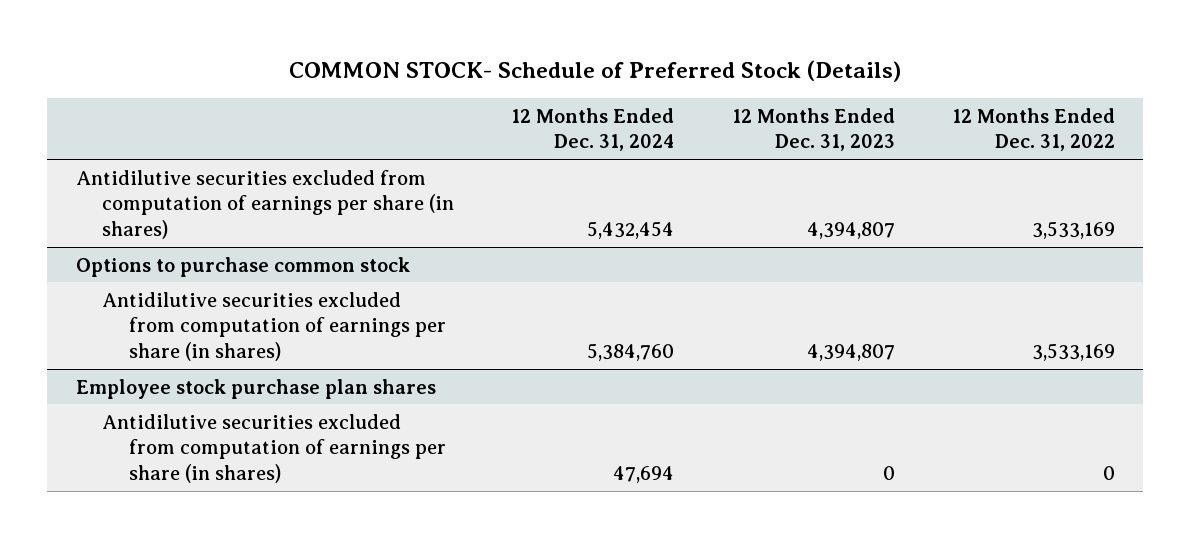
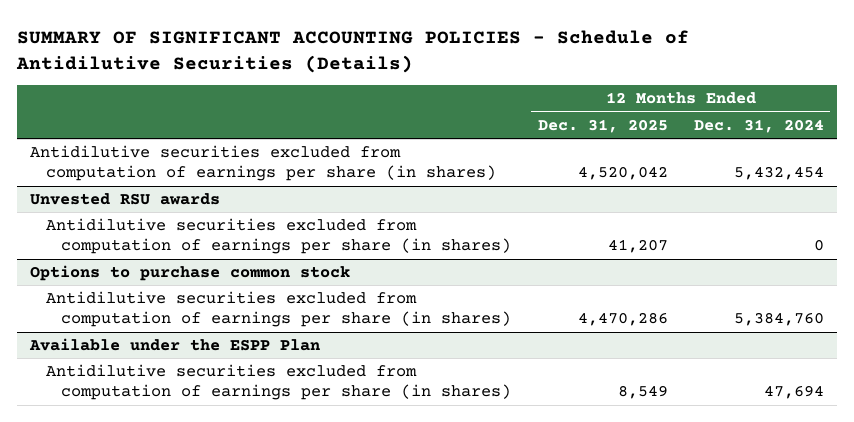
- COMMON STOCK- Schedule of Preferred Stock (Details)
+ SUMMARY OF SIGNIFICANT ACCOUNTING POLICIES - Schedule of Antidilutive Securities (Details)
- | 12 Months Ended Dec. 31, 2024 | 12 Months Ended Dec. 31, 2023 | 12 Months Ended Dec. 31, 2022
+ | 12 Months Ended Dec. 31, 2025 | 12 Months Ended Dec. 31, 2024
+ Unvested RSU awards
+ Antidilutive securities excluded from computation of earnings per share (in shares) | 41,207 | 0
- Employee stock purchase plan shares
+ Available under the ESPP Plan

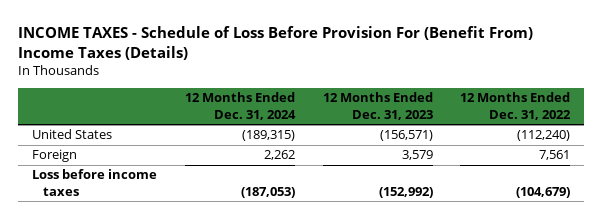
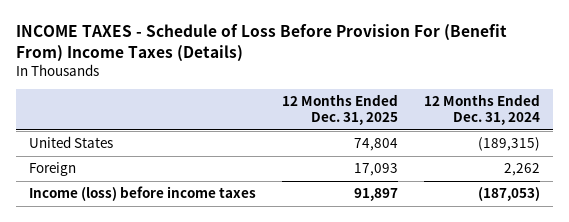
- | 12 Months Ended Dec. 31, 2024 | 12 Months Ended Dec. 31, 2023 | 12 Months Ended Dec. 31, 2022
+ | 12 Months Ended Dec. 31, 2025 | 12 Months Ended Dec. 31, 2024
- Loss before income taxes | (187,053) | (152,992) | (104,679)
+ Income (loss) before income taxes | 91,897 | (187,053)

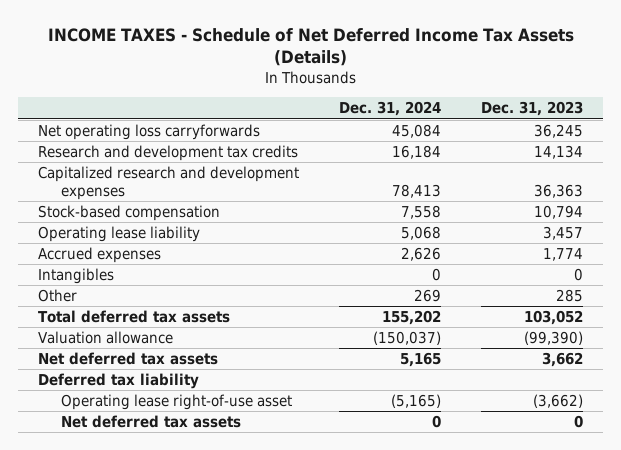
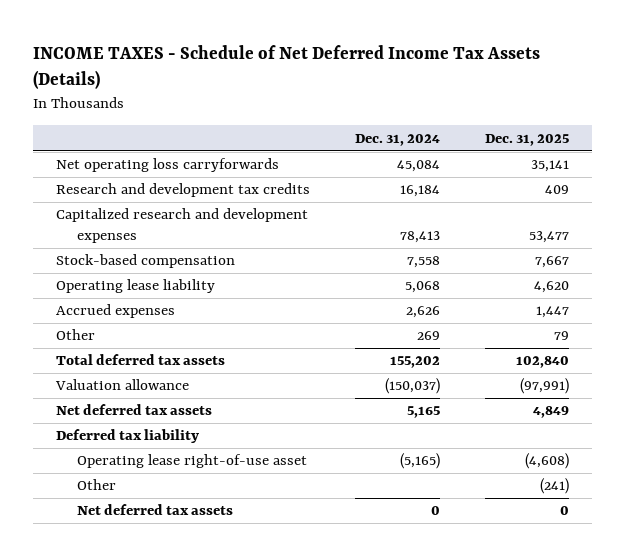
- | Dec. 31, 2024 | Dec. 31, 2023
+ | Dec. 31, 2024 | Dec. 31, 2025
- Intangibles | 0 | 0
+ Other | | (241)

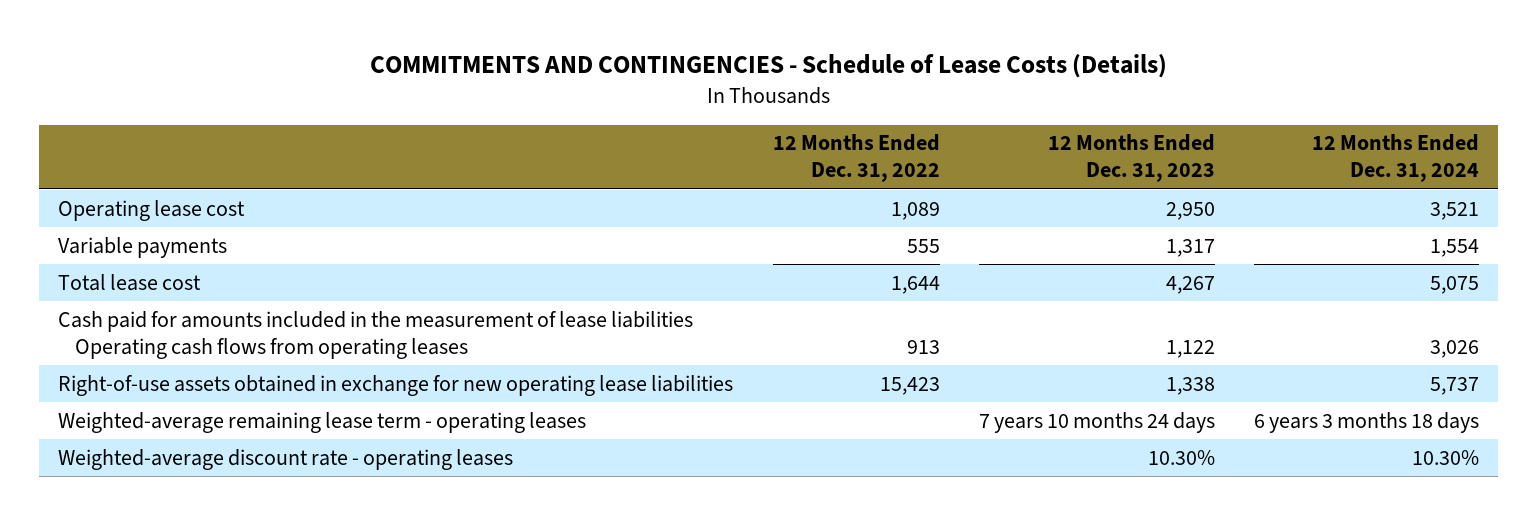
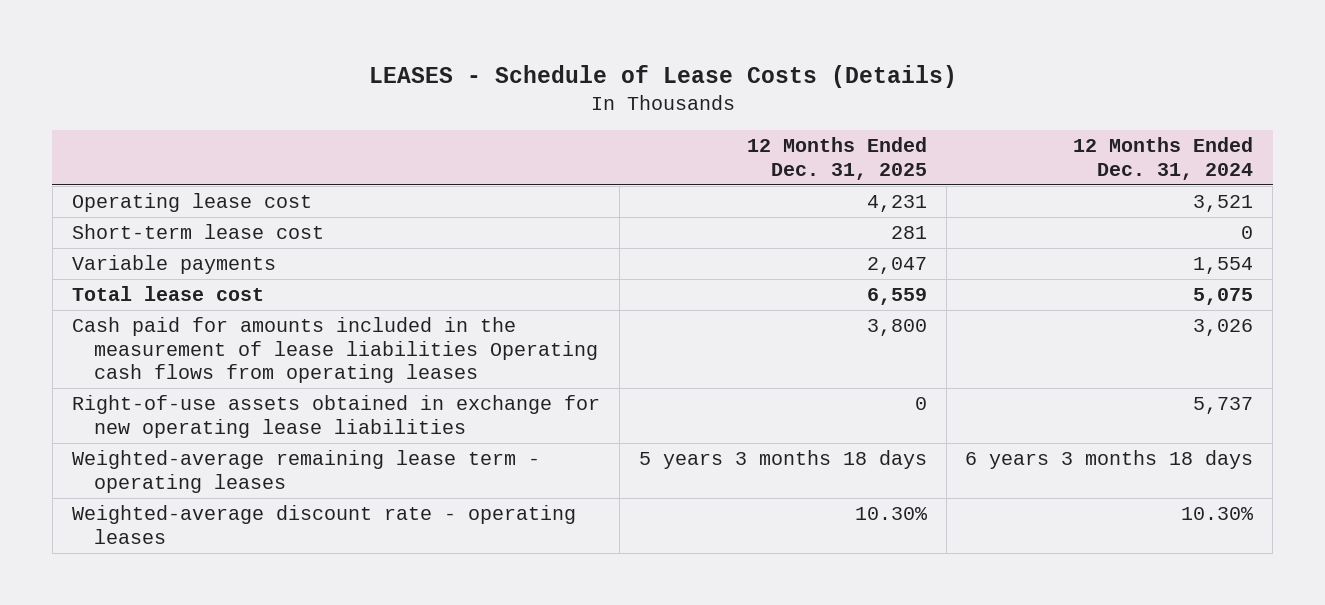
- COMMITMENTS AND CONTINGENCIES - Schedule of Lease Costs (Details)
+ LEASES - Schedule of Lease Costs (Details)
- | 12 Months Ended Dec. 31, 2022 | 12 Months Ended Dec. 31, 2023 | 12 Months Ended Dec. 31, 2024
+ | 12 Months Ended Dec. 31, 2025 | 12 Months Ended Dec. 31, 2024
+ Short-term lease cost | 281 | 0

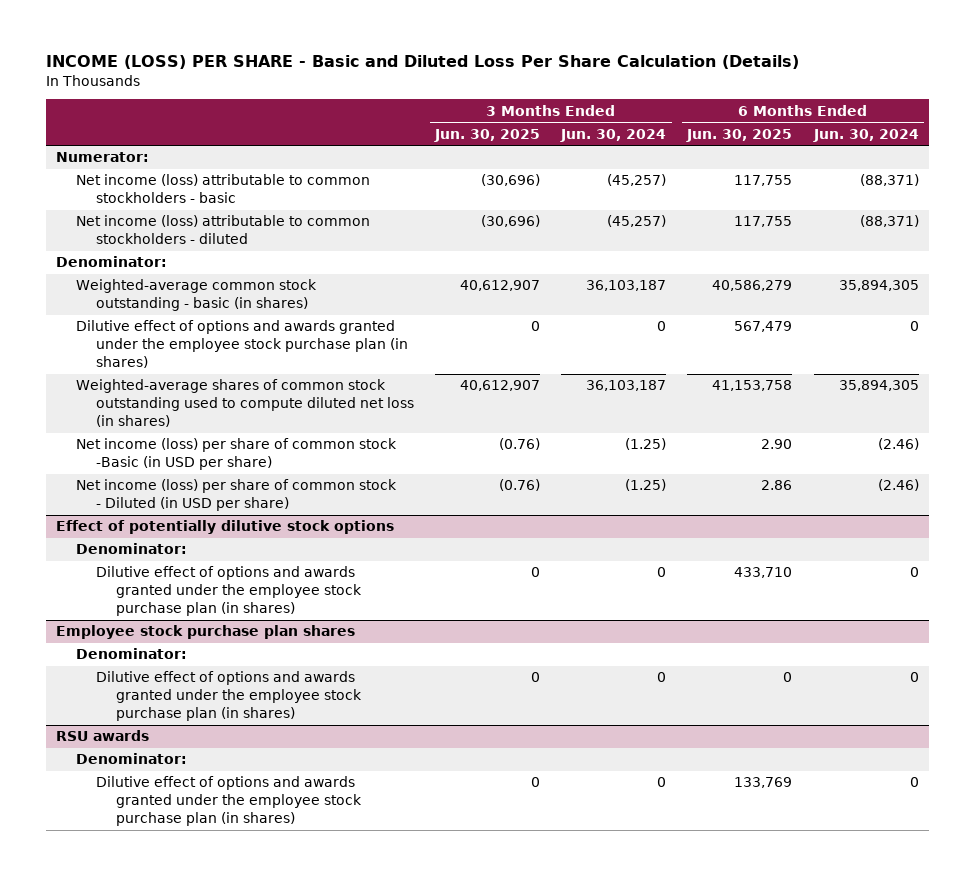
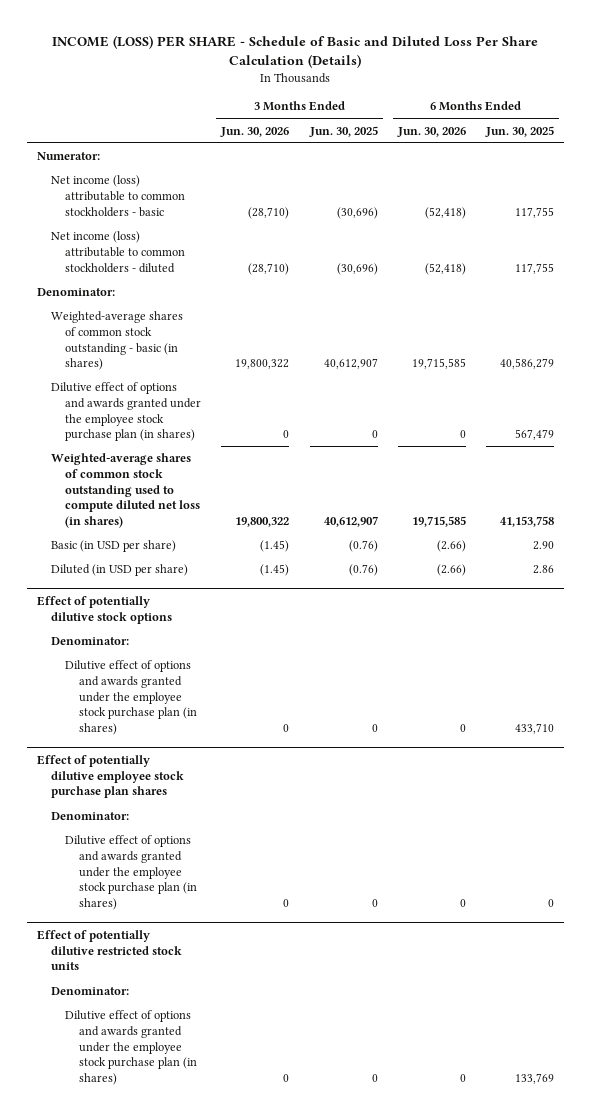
- INCOME (LOSS) PER SHARE - Basic and Diluted Loss Per Share Calculation (Details)
+ INCOME (LOSS) PER SHARE - Schedule of Basic and Diluted Loss Per Share Calculation (Details)
- | 3 Months Ended Jun. 30, 2025 | 3 Months Ended Jun. 30, 2024 | 6 Months Ended Jun. 30, 2025 | 6 Months Ended Jun. 30, 2024
+ | 3 Months Ended Jun. 30, 2026 | 3 Months Ended Jun. 30, 2025 | 6 Months Ended Jun. 30, 2026 | 6 Months Ended Jun. 30, 2025
- Weighted-average common stock outstanding - basic (in shares) | 40,612,907 | 36,103,187 | 40,586,279 | 35,894,305
+ Weighted-average shares of common stock outstanding - basic (in shares) | 19,800,322 | 40,612,907 | 19,715,585 | 40,586,279
- Net income (loss) per share of common stock -Basic (in USD per share) | (0.76) | (1.25) | 2.90 | (2.46)
- Net income (loss) per share of common stock - Diluted (in USD per share) | (0.76) | (1.25) | 2.86 | (2.46)
+ Basic (in USD per share) | (1.45) | (0.76) | (2.66) | 2.90
+ Diluted (in USD per share) | (1.45) | (0.76) | (2.66) | 2.86
- Employee stock purchase plan shares
+ Effect of potentially dilutive employee stock purchase plan shares
- RSU awards
+ Effect of potentially dilutive restricted stock units

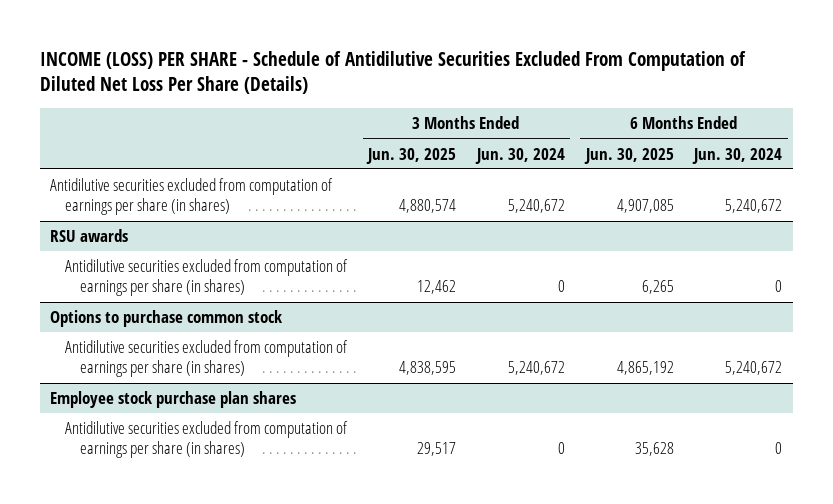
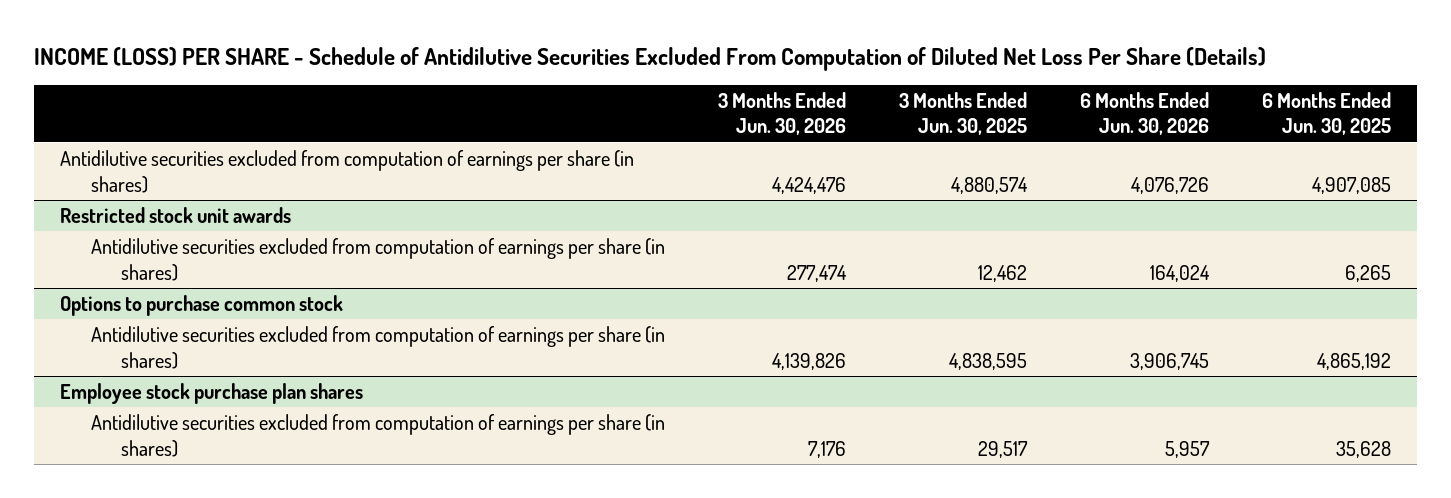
- | 3 Months Ended Jun. 30, 2025 | 3 Months Ended Jun. 30, 2024 | 6 Months Ended Jun. 30, 2025 | 6 Months Ended Jun. 30, 2024
+ | 3 Months Ended Jun. 30, 2026 | 3 Months Ended Jun. 30, 2025 | 6 Months Ended Jun. 30, 2026 | 6 Months Ended Jun. 30, 2025
- RSU awards
+ Restricted stock unit awards

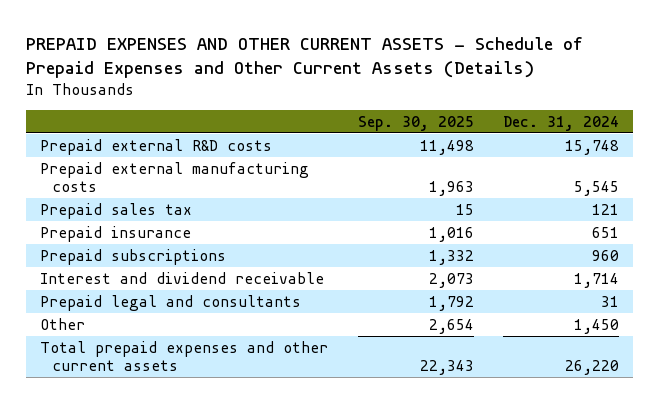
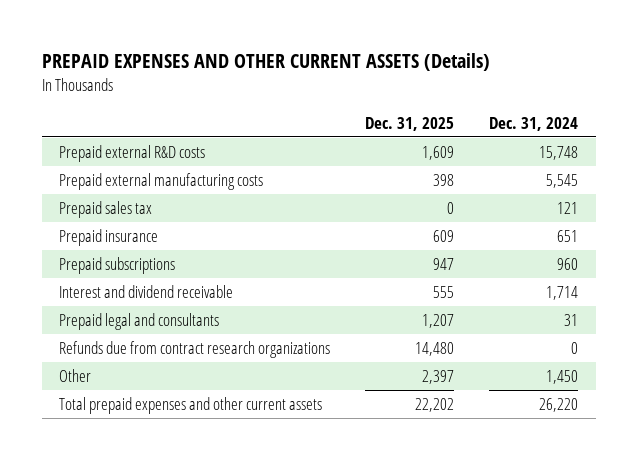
- PREPAID EXPENSES AND OTHER CURRENT ASSETS - Schedule of Prepaid Expenses and Other Current Assets (Details)
+ PREPAID EXPENSES AND OTHER CURRENT ASSETS (Details)
- | Sep. 30, 2025 | Dec. 31, 2024
+ | Dec. 31, 2025 | Dec. 31, 2024
+ Refunds due from contract research organizations | 14,480 | 0

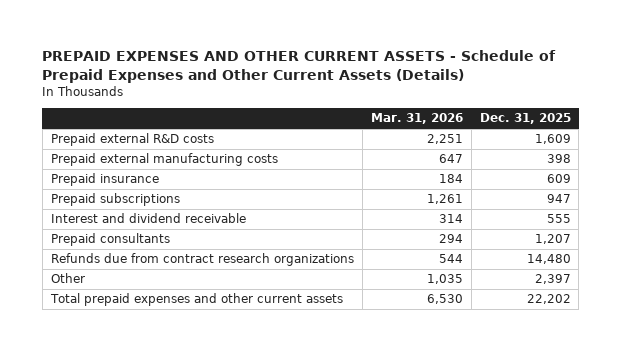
- PREPAID EXPENSES AND OTHER CURRENT ASSETS (Details)
+ PREPAID EXPENSES AND OTHER CURRENT ASSETS - Schedule of Prepaid Expenses and Other Current Assets (Details)
- | Dec. 31, 2025 | Dec. 31, 2024
+ | Mar. 31, 2026 | Dec. 31, 2025
- Prepaid sales tax | 0 | 121
- Prepaid legal and consultants | 1,207 | 31
+ Prepaid consultants | 294 | 1,207

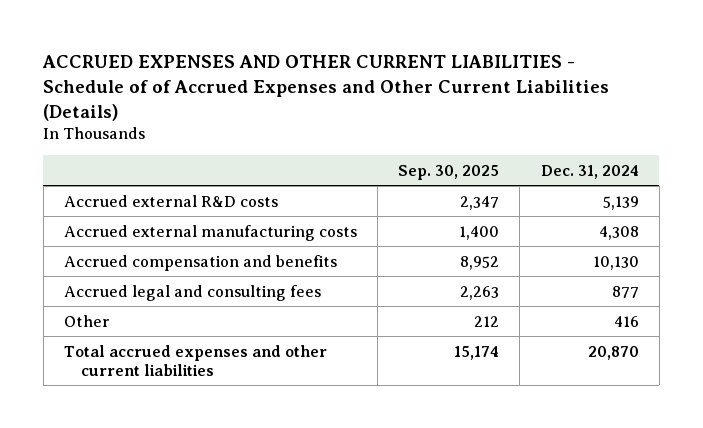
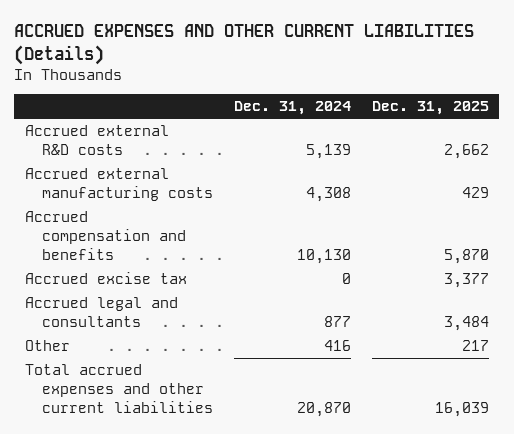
- ACCRUED EXPENSES AND OTHER CURRENT LIABILITIES - Schedule of of Accrued Expenses and Other Current Liabilities (Details)
+ ACCRUED EXPENSES AND OTHER CURRENT LIABILITIES (Details)
- | Sep. 30, 2025 | Dec. 31, 2024
+ | Dec. 31, 2024 | Dec. 31, 2025
- Accrued legal and consulting fees | 2,263 | 877
+ Accrued excise tax | 0 | 3,377
+ Accrued legal and consultants | 877 | 3,484

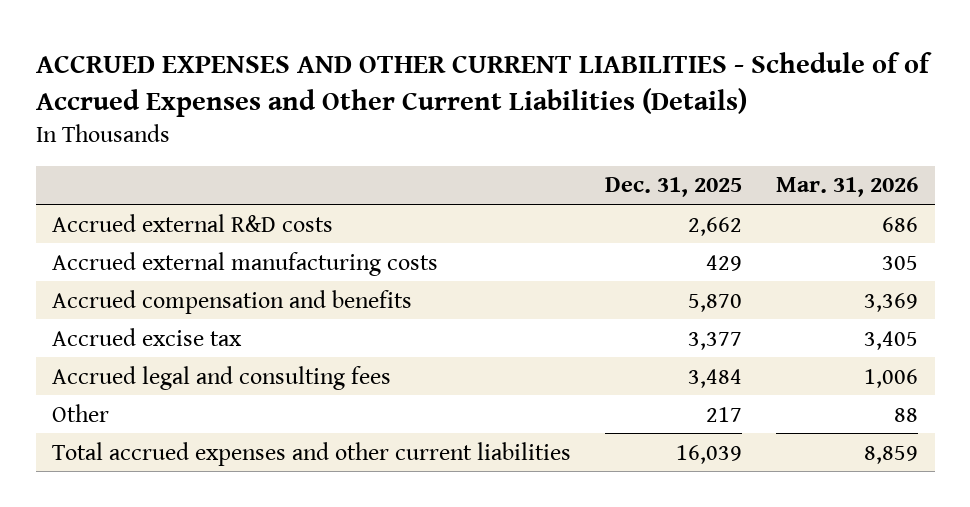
- ACCRUED EXPENSES AND OTHER CURRENT LIABILITIES (Details)
+ ACCRUED EXPENSES AND OTHER CURRENT LIABILITIES - Schedule of of Accrued Expenses and Other Current Liabilities (Details)
- | Dec. 31, 2024 | Dec. 31, 2025
+ | Dec. 31, 2025 | Mar. 31, 2026
- Accrued legal and consultants | 877 | 3,484
+ Accrued legal and consulting fees | 3,484 | 1,006

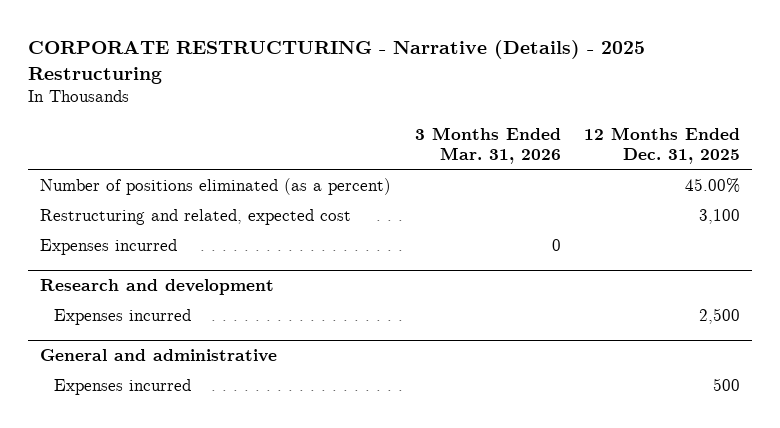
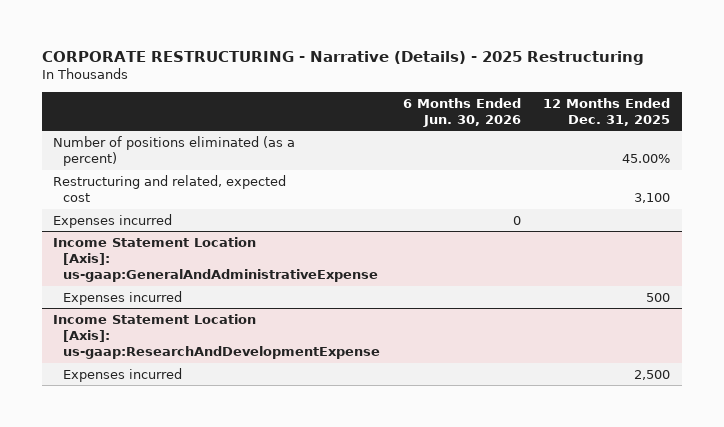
- | 3 Months Ended Mar. 31, 2026 | 12 Months Ended Dec. 31, 2025
+ | 6 Months Ended Jun. 30, 2026 | 12 Months Ended Dec. 31, 2025
- Research and development
- Expenses incurred | | 2,500
- General and administrative
+ Income Statement Location [Axis]: us-gaap:GeneralAndAdministrativeExpense
+ Income Statement Location [Axis]: us-gaap:ResearchAndDevelopmentExpense
+ Expenses incurred | | 2,500

